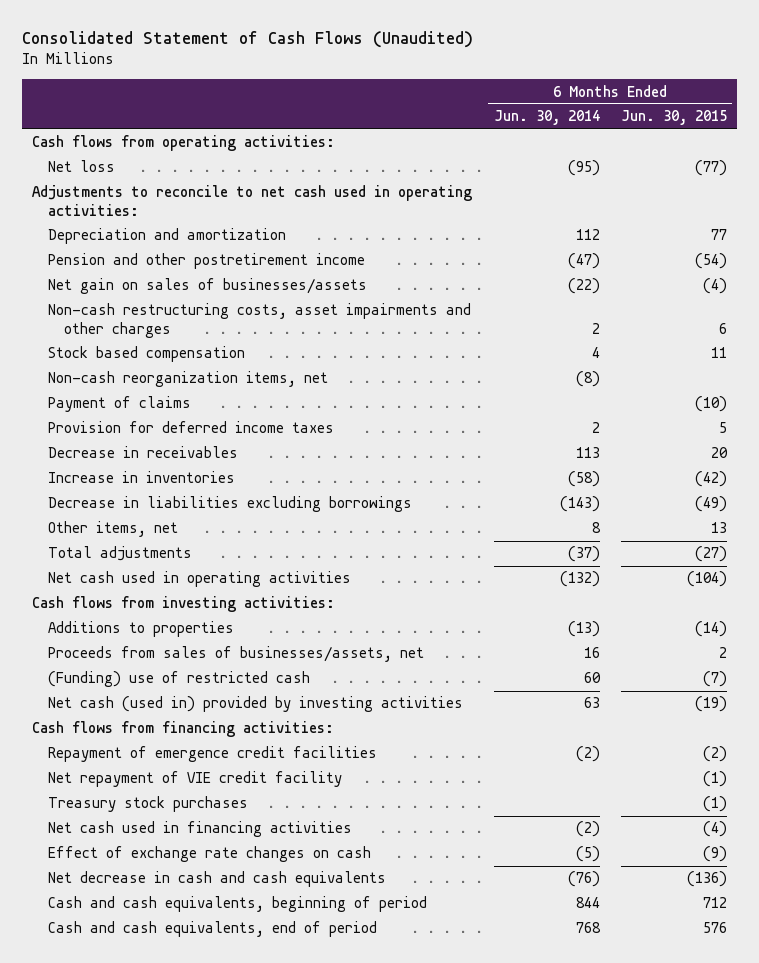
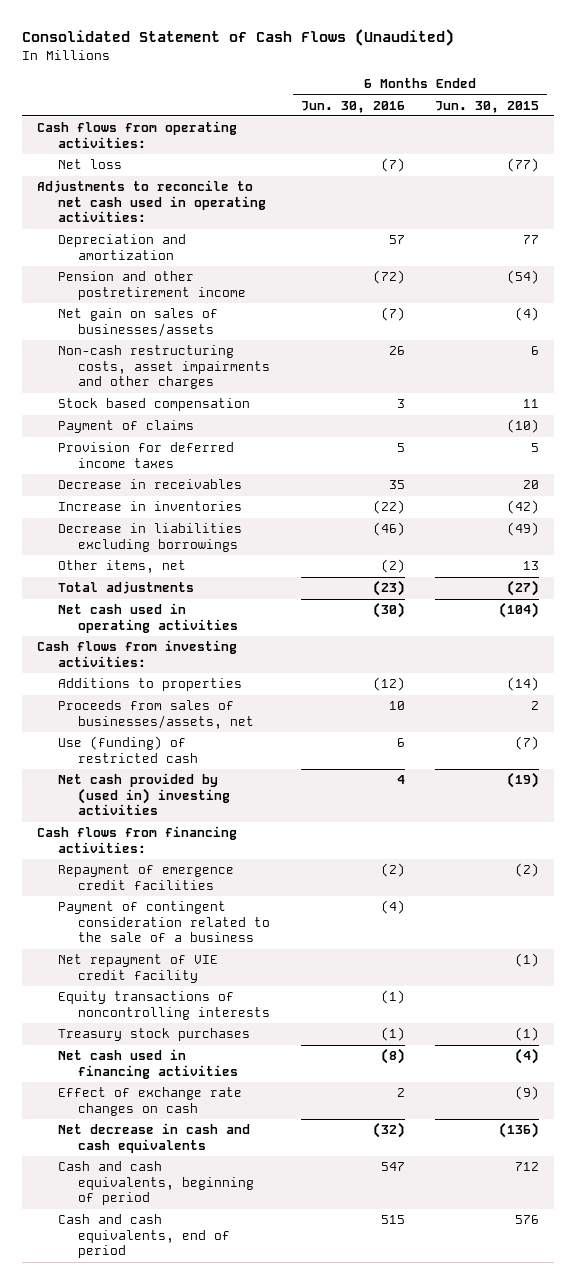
- | 6 Months Ended Jun. 30, 2014 | 6 Months Ended Jun. 30, 2015
+ | 6 Months Ended Jun. 30, 2016 | 6 Months Ended Jun. 30, 2015
- Non-cash reorganization items, net | (8) |
- (Funding) use of restricted cash | 60 | (7)
- Net cash (used in) provided by investing activities | 63 | (19)
+ Use (funding) of restricted cash | 6 | (7)
+ Net cash provided by (used in) investing activities | 4 | (19)
+ Payment of contingent consideration related to the sale of a business | (4) |
+ Equity transactions of noncontrolling interests | (1) |

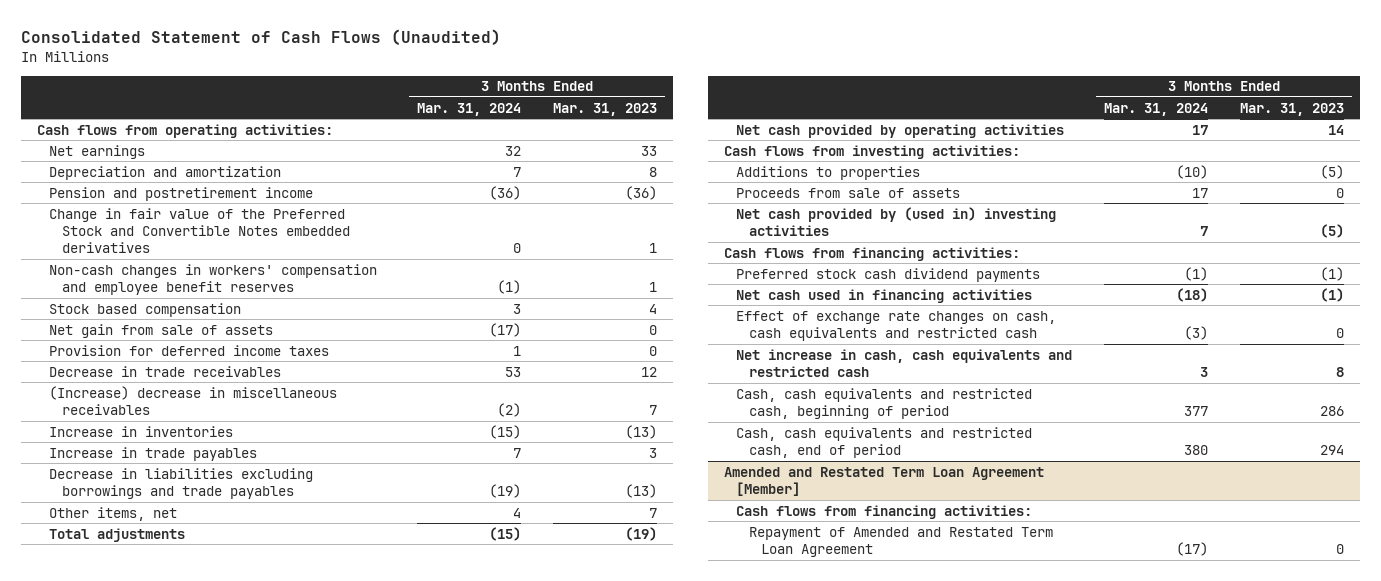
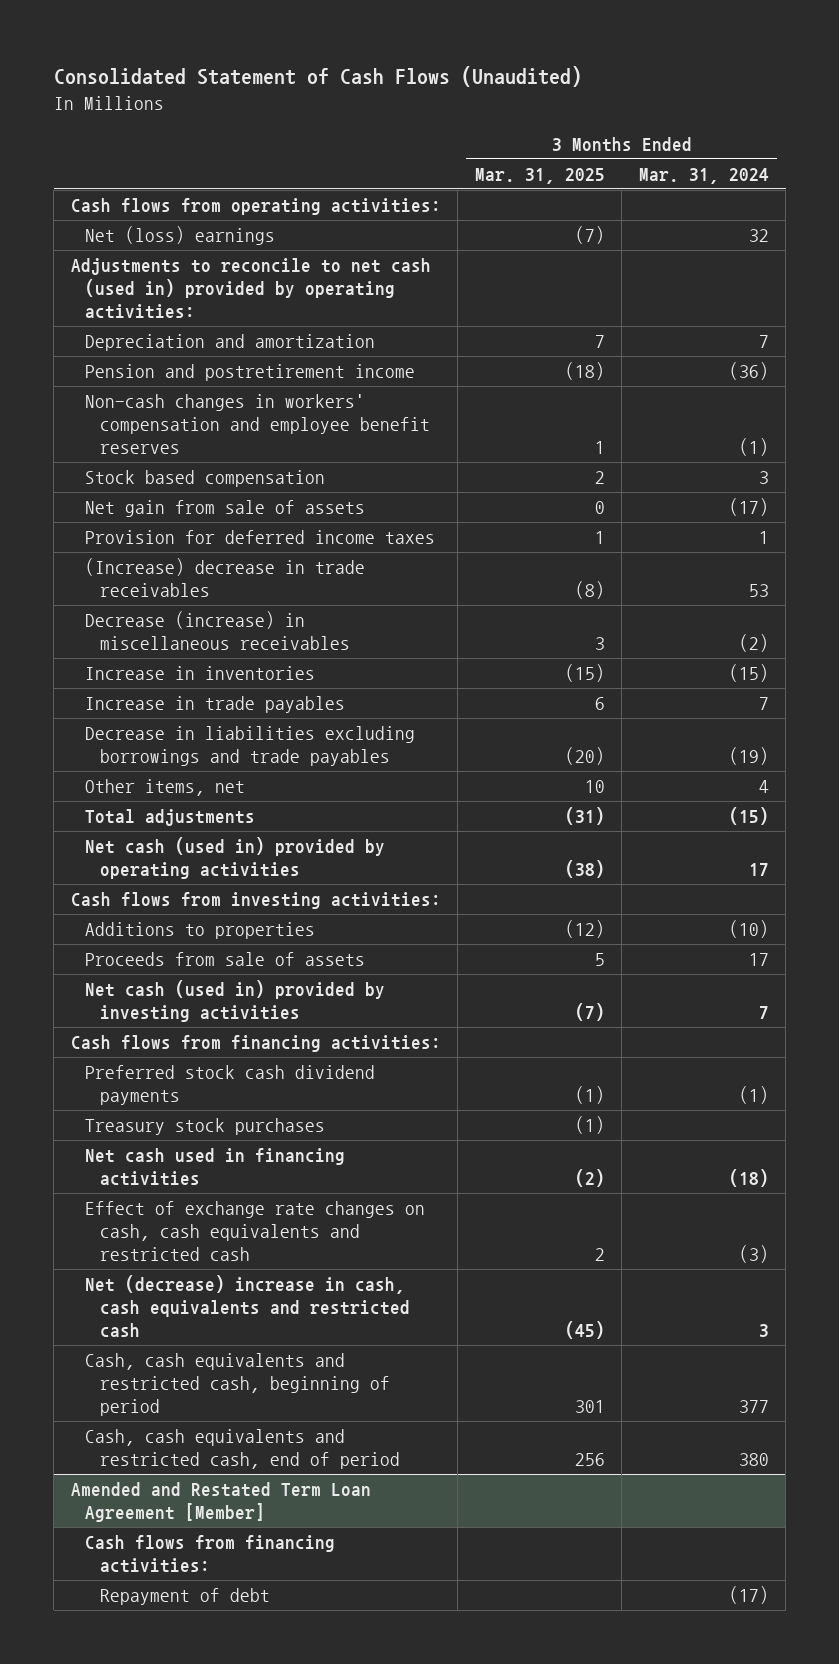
- | 3 Months Ended Mar. 31, 2024 | 3 Months Ended Mar. 31, 2023
+ | 3 Months Ended Mar. 31, 2025 | 3 Months Ended Mar. 31, 2024
- Net earnings | 32 | 33
+ Net (loss) earnings | (7) | 32
+ Adjustments to reconcile to net cash (used in) provided by operating activities:
- Change in fair value of the Preferred Stock and Convertible Notes embedded derivatives | 0 | 1
- Decrease in trade receivables | 53 | 12
- (Increase) decrease in miscellaneous receivables | (2) | 7
+ (Increase) decrease in trade receivables | (8) | 53
+ Decrease (increase) in miscellaneous receivables | 3 | (2)
- Net cash provided by operating activities | 17 | 14
+ Net cash (used in) provided by operating activities | (38) | 17
- Net cash provided by (used in) investing activities | 7 | (5)
+ Net cash (used in) provided by investing activities | (7) | 7
+ Treasury stock purchases | (1) |
- Net increase in cash, cash equivalents and restricted cash | 3 | 8
+ Net (decrease) increase in cash, cash equivalents and restricted cash | (45) | 3
@ Amended and Restated Term Loan Agreement [Member]
- Repayment of Amended and Restated Term Loan Agreement | (17) | 0
+ Repayment of debt | | (17)

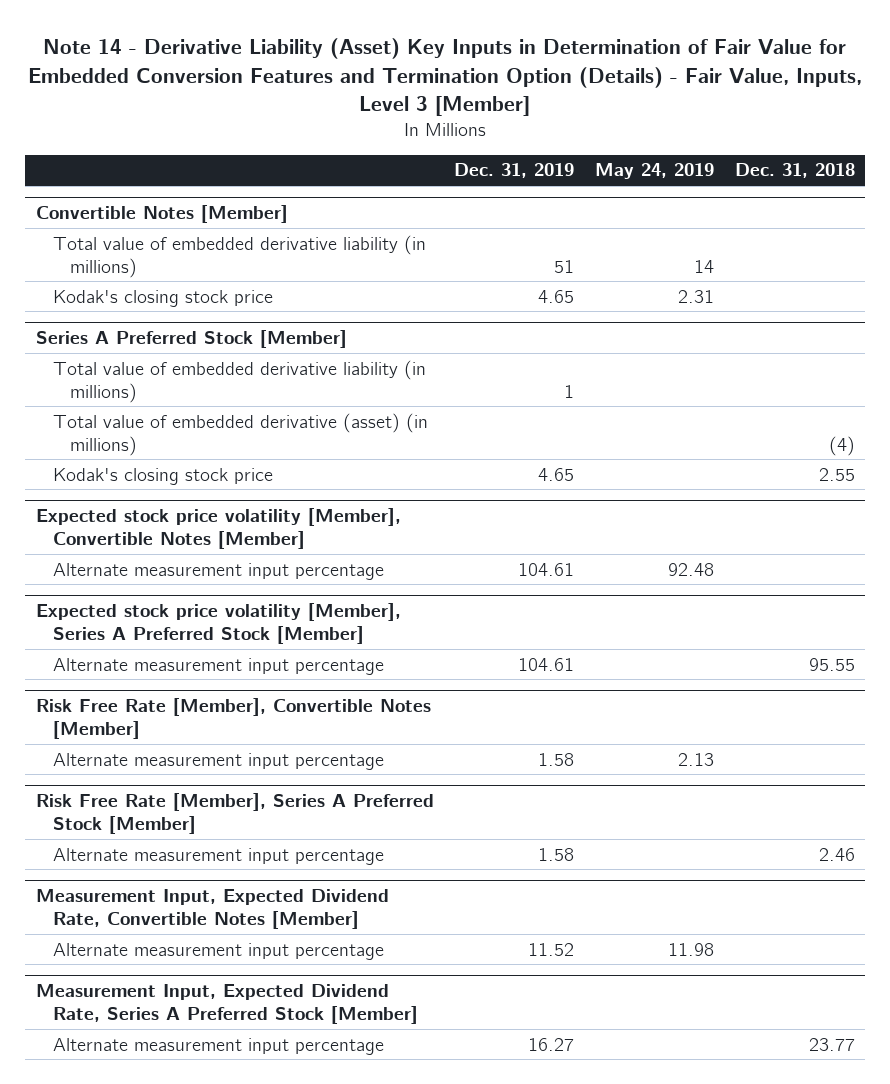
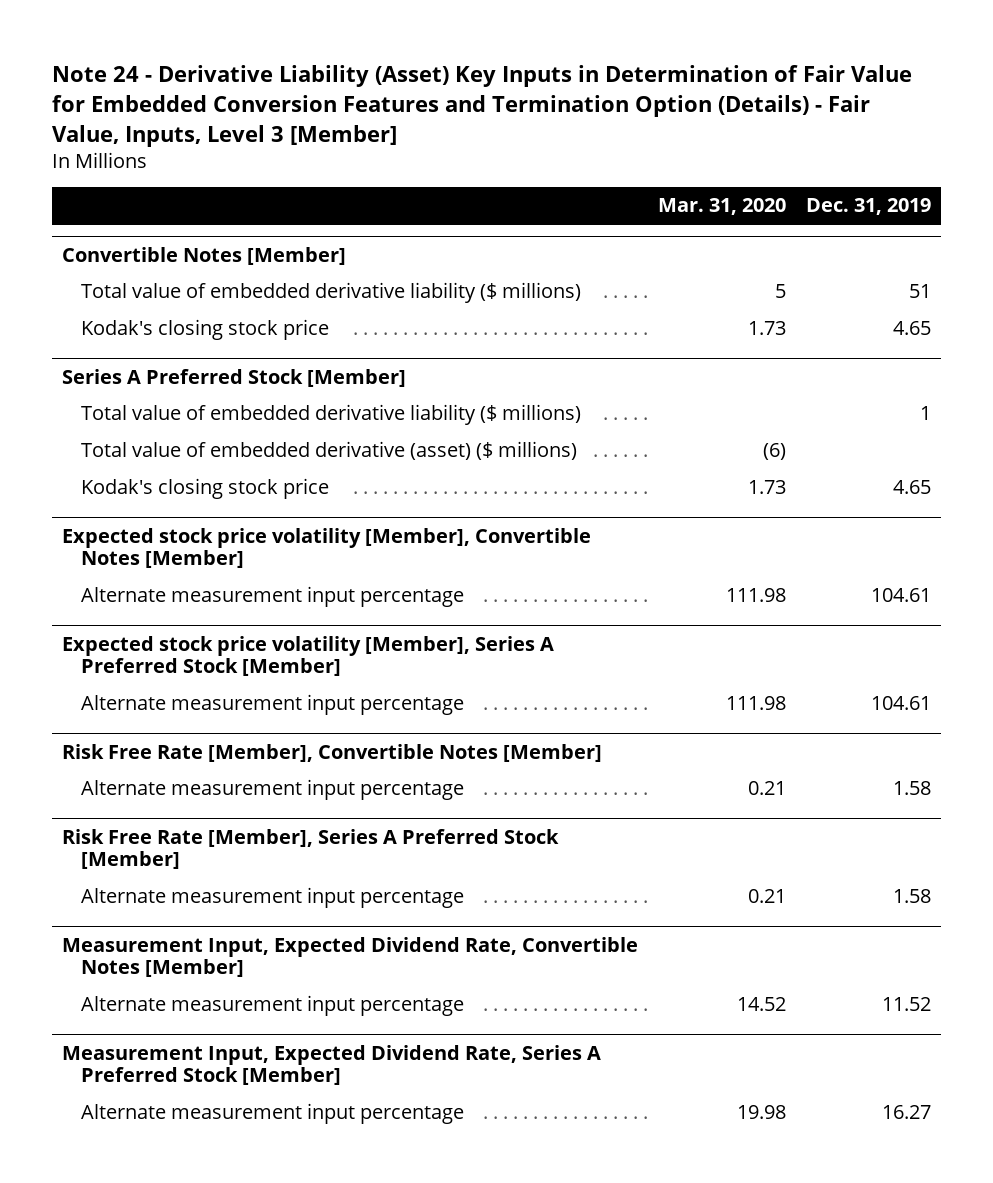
- Note 14 - Derivative Liability (Asset) Key Inputs in Determination of Fair Value for Embedded Conversion Features and Termination Option (Details) - Fair Value, Inputs, Level 3 [Member]
+ Note 24 - Derivative Liability (Asset) Key Inputs in Determination of Fair Value for Embedded Conversion Features and Termination Option (Details) - Fair Value, Inputs, Level 3 [Member]
- | Dec. 31, 2019 | May 24, 2019 | Dec. 31, 2018
+ | Mar. 31, 2020 | Dec. 31, 2019
@ Convertible Notes [Member]
- Total value of embedded derivative liability (in millions) | 51 | 14 |
+ Total value of embedded derivative liability ($ millions) | 5 | 51
@ Series A Preferred Stock [Member]
- Total value of embedded derivative liability (in millions) | 1 | |
- Total value of embedded derivative (asset) (in millions) | | | (4)
+ Total value of embedded derivative liability ($ millions) | | 1
+ Total value of embedded derivative (asset) ($ millions) | (6) |

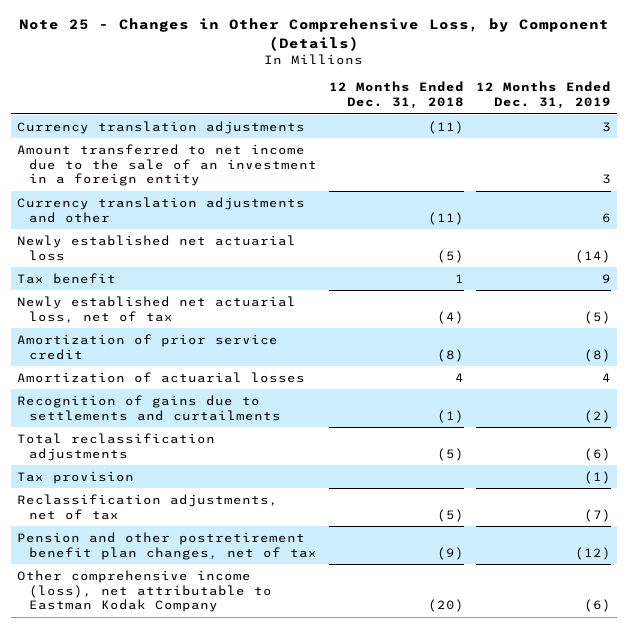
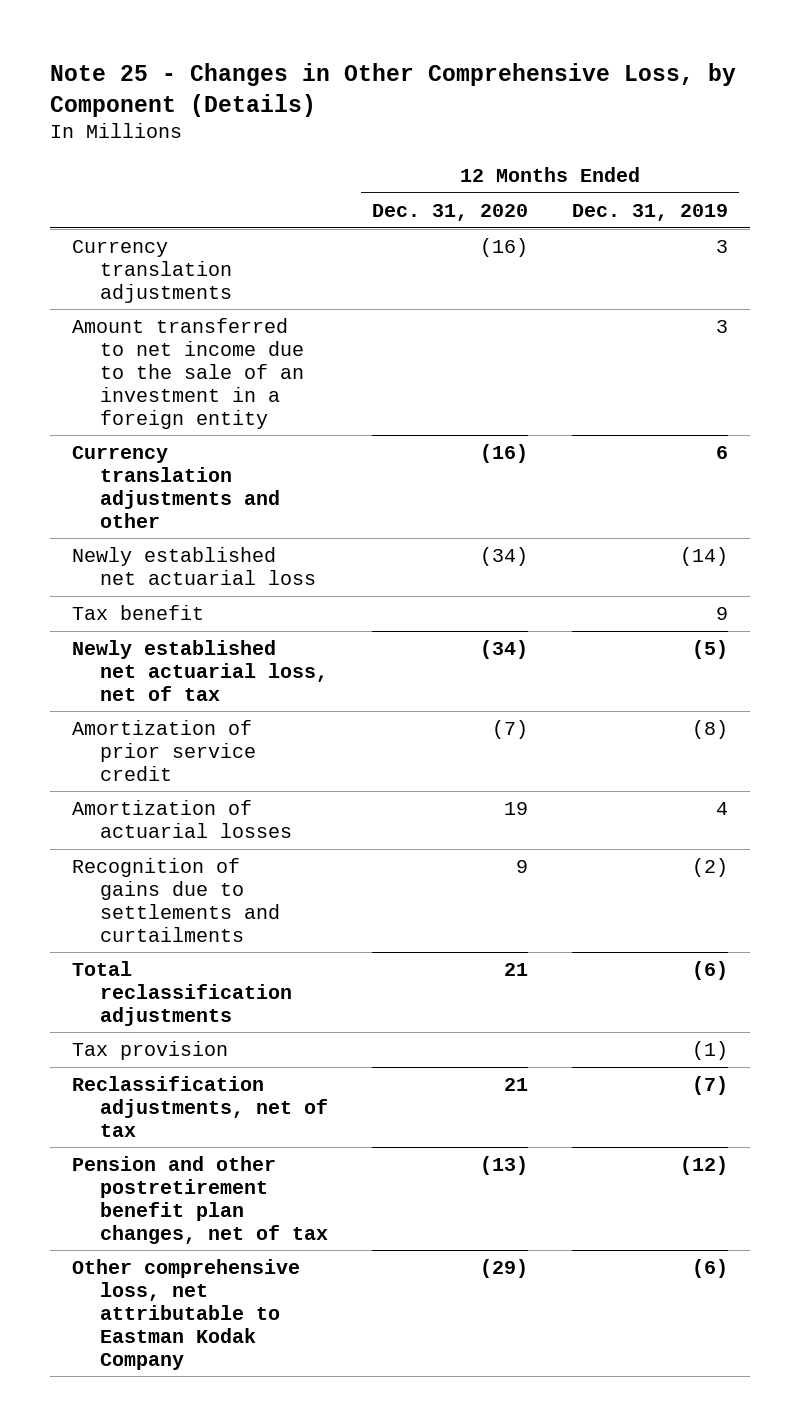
- | 12 Months Ended Dec. 31, 2018 | 12 Months Ended Dec. 31, 2019
+ | 12 Months Ended Dec. 31, 2020 | 12 Months Ended Dec. 31, 2019
- Other comprehensive income (loss), net attributable to Eastman Kodak Company | (20) | (6)
+ Other comprehensive loss, net attributable to Eastman Kodak Company | (29) | (6)

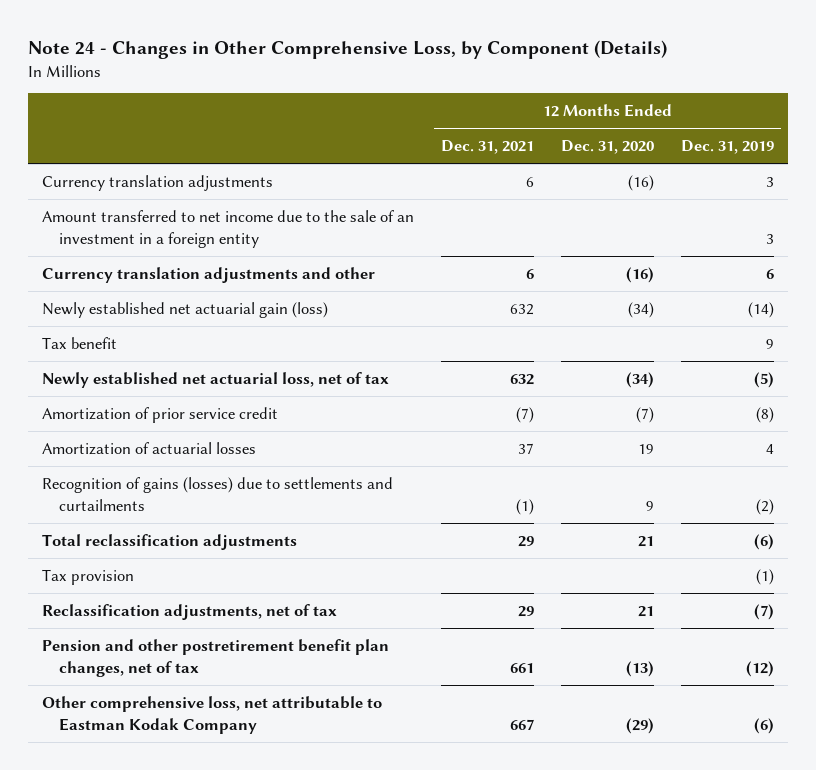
- Note 25 - Changes in Other Comprehensive Loss, by Component (Details)
+ Note 24 - Changes in Other Comprehensive Loss, by Component (Details)
- | 12 Months Ended Dec. 31, 2020 | 12 Months Ended Dec. 31, 2019
+ | 12 Months Ended Dec. 31, 2021 | 12 Months Ended Dec. 31, 2020 | 12 Months Ended Dec. 31, 2019
- Newly established net actuarial loss | (34) | (14)
+ Newly established net actuarial gain (loss) | 632 | (34) | (14)
- Recognition of gains due to settlements and curtailments | 9 | (2)
+ Recognition of gains (losses) due to settlements and curtailments | (1) | 9 | (2)

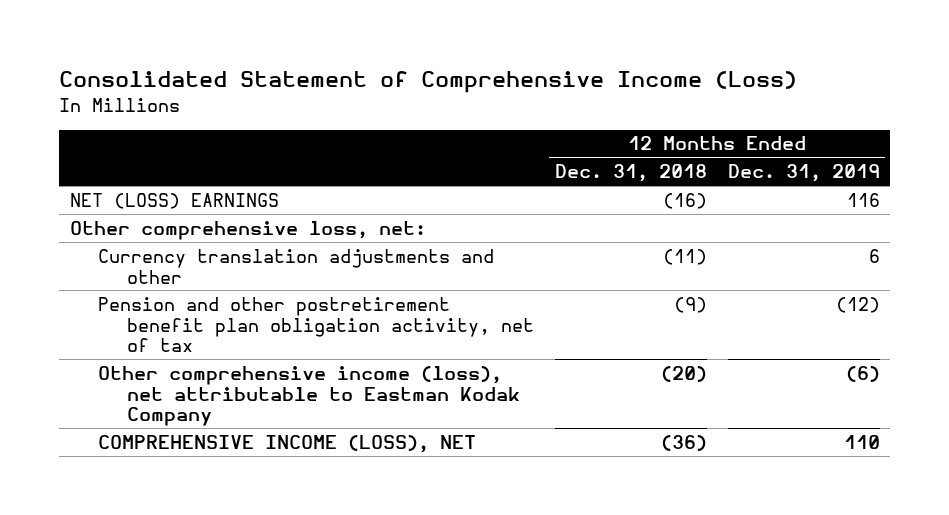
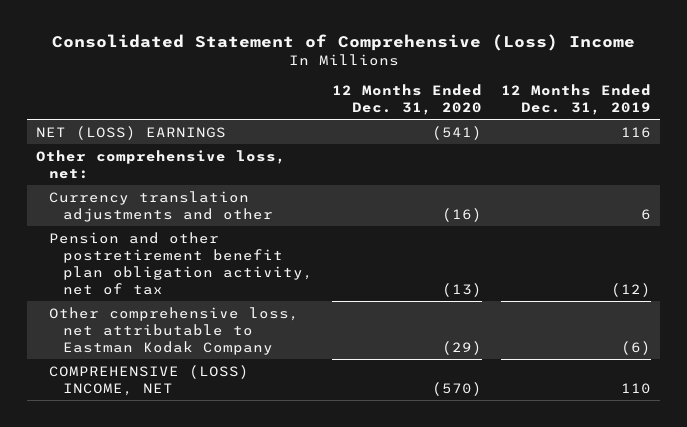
- Consolidated Statement of Comprehensive Income (Loss)
+ Consolidated Statement of Comprehensive (Loss) Income
- | 12 Months Ended Dec. 31, 2018 | 12 Months Ended Dec. 31, 2019
+ | 12 Months Ended Dec. 31, 2020 | 12 Months Ended Dec. 31, 2019
- Other comprehensive income (loss), net attributable to Eastman Kodak Company | (20) | (6)
- COMPREHENSIVE INCOME (LOSS), NET | (36) | 110
+ Other comprehensive loss, net attributable to Eastman Kodak Company | (29) | (6)
+ COMPREHENSIVE (LOSS) INCOME, NET | (570) | 110

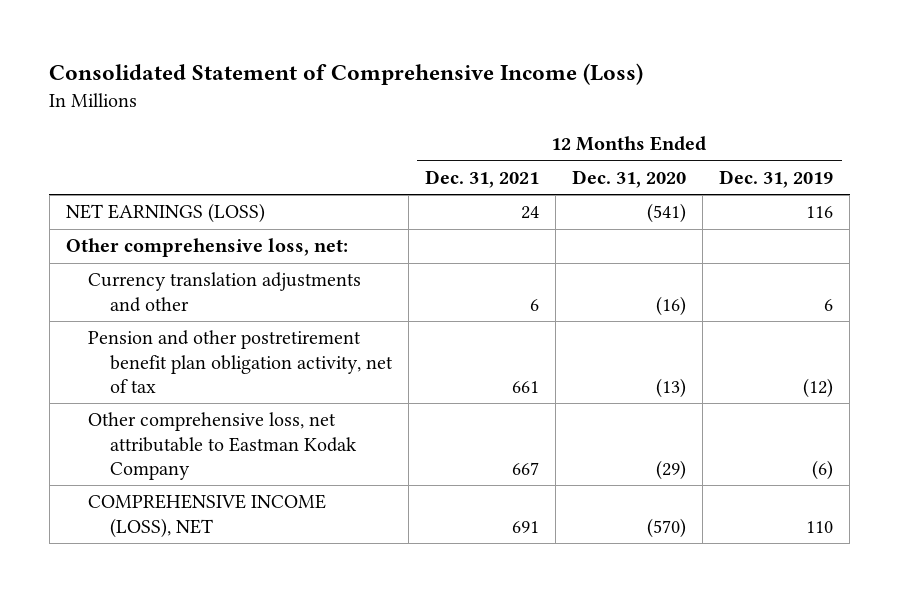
- Consolidated Statement of Comprehensive (Loss) Income
+ Consolidated Statement of Comprehensive Income (Loss)
- | 12 Months Ended Dec. 31, 2020 | 12 Months Ended Dec. 31, 2019
+ | 12 Months Ended Dec. 31, 2021 | 12 Months Ended Dec. 31, 2020 | 12 Months Ended Dec. 31, 2019
- NET (LOSS) EARNINGS | (541) | 116
+ NET EARNINGS (LOSS) | 24 | (541) | 116
- COMPREHENSIVE (LOSS) INCOME, NET | (570) | 110
+ COMPREHENSIVE INCOME (LOSS), NET | 691 | (570) | 110

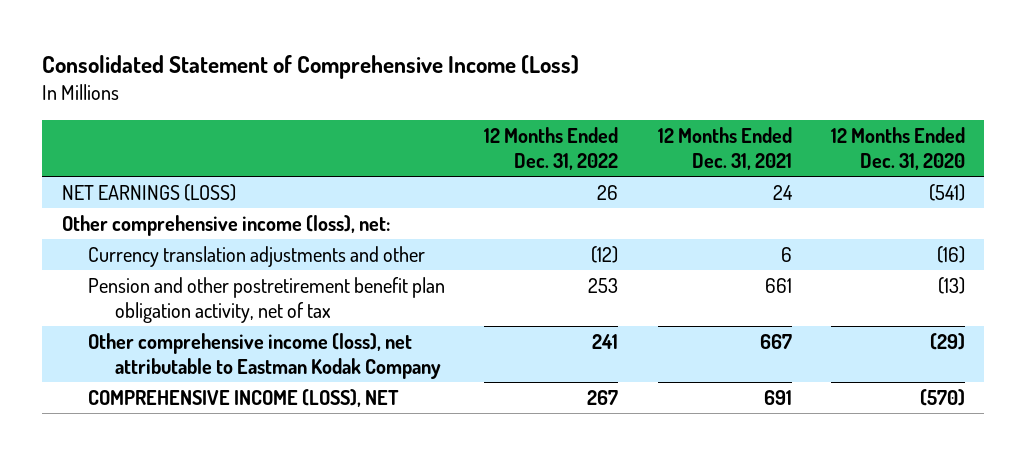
- | 12 Months Ended Dec. 31, 2021 | 12 Months Ended Dec. 31, 2020 | 12 Months Ended Dec. 31, 2019
+ | 12 Months Ended Dec. 31, 2022 | 12 Months Ended Dec. 31, 2021 | 12 Months Ended Dec. 31, 2020
- Other comprehensive loss, net:
+ Other comprehensive income (loss), net:
- Other comprehensive loss, net attributable to Eastman Kodak Company | 667 | (29) | (6)
+ Other comprehensive income (loss), net attributable to Eastman Kodak Company | 241 | 667 | (29)

